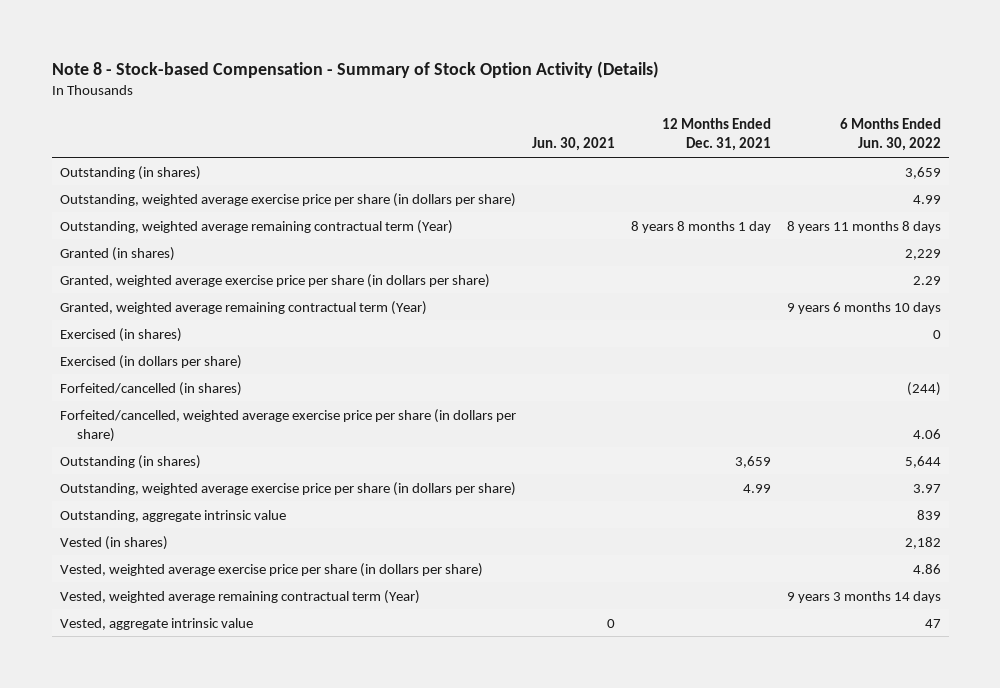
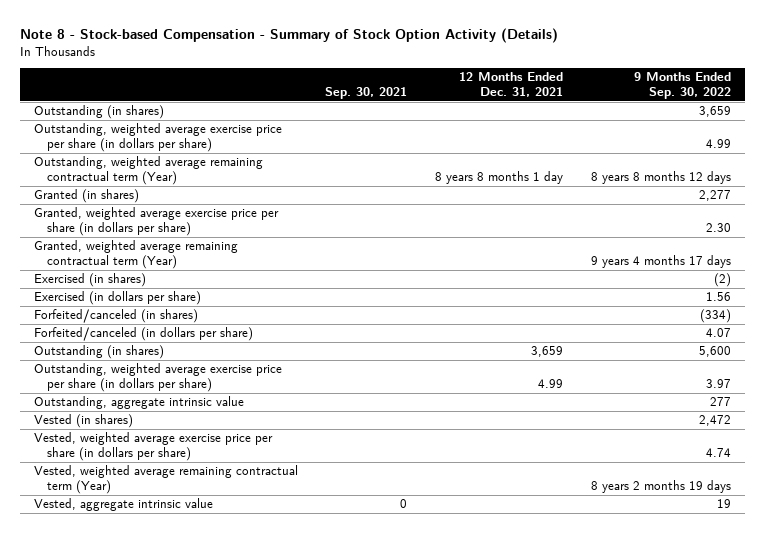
- | Jun. 30, 2021 | 12 Months Ended Dec. 31, 2021 | 6 Months Ended Jun. 30, 2022
+ | Sep. 30, 2021 | 12 Months Ended Dec. 31, 2021 | 9 Months Ended Sep. 30, 2022
- Forfeited/cancelled (in shares) | | | (244)
- Forfeited/cancelled, weighted average exercise price per share (in dollars per share) | | | 4.06
+ Forfeited/canceled (in shares) | | | (334)
+ Forfeited/canceled (in dollars per share) | | | 4.07

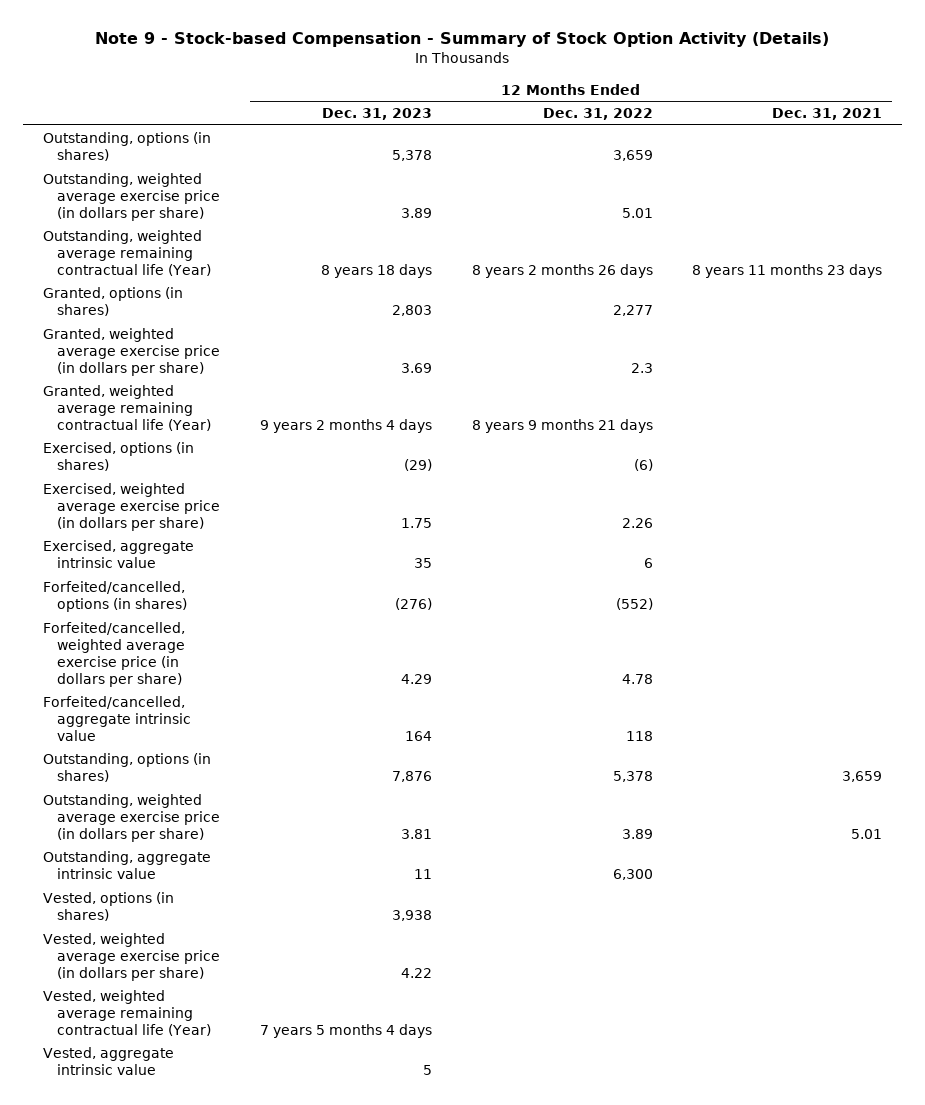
- Note 8 - Stock-based Compensation - Summary of Stock Option Activity (Details)
+ Note 9 - Stock-based Compensation - Summary of Stock Option Activity (Details)
- | Sep. 30, 2021 | 12 Months Ended Dec. 31, 2021 | 9 Months Ended Sep. 30, 2022
+ | 12 Months Ended Dec. 31, 2023 | 12 Months Ended Dec. 31, 2022 | 12 Months Ended Dec. 31, 2021
- Outstanding (in shares) | | | 3,659
- Outstanding, weighted average exercise price per share (in dollars per share) | | | 4.99
- Outstanding, weighted average remaining contractual term (Year) | | 8 years 8 months 1 day | 8 years 8 months 12 days
- Granted (in shares) | | | 2,277
- Granted, weighted average exercise price per share (in dollars per share) | | | 2.30
- Granted, weighted average remaining contractual term (Year) | | | 9 years 4 months 17 days
- Exercised (in shares) | | | (2)
- Exercised (in dollars per share) | | | 1.56
- Forfeited/canceled (in shares) | | | (334)
- Forfeited/canceled (in dollars per share) | | | 4.07
- Outstanding (in shares) | | 3,659 | 5,600
- Outstanding, weighted average exercise price per share (in dollars per share) | | 4.99 | 3.97
+ Outstanding, options (in shares) | 5,378 | 3,659 |
+ Outstanding, weighted average exercise price (in dollars per share) | 3.89 | 5.01 |
+ Outstanding, weighted average remaining contractual life (Year) | 8 years 18 days | 8 years 2 months 26 days | 8 years 11 months 23 days
+ Granted, options (in shares) | 2,803 | 2,277 |
+ Granted, weighted average exercise price (in dollars per share) | 3.69 | 2.3 |
+ Granted, weighted average remaining contractual life (Year) | 9 years 2 months 4 days | 8 years 9 months 21 days |
+ Exercised, options (in shares) | (29) | (6) |
+ Exercised, weighted average exercise price (in dollars per share) | 1.75 | 2.26 |
+ Exercised, aggregate intrinsic value | 35 | 6 |
+ Forfeited/cancelled, options (in shares) | (276) | (552) |
+ Forfeited/cancelled, weighted average exercise price (in dollars per share) | 4.29 | 4.78 |
+ Forfeited/cancelled, aggregate intrinsic value | 164 | 118 |
+ Outstanding, options (in shares) | 7,876 | 5,378 | 3,659
+ Outstanding, weighted average exercise price (in dollars per share) | 3.81 | 3.89 | 5.01
- Vested (in shares) | | | 2,472
- Vested, weighted average exercise price per share (in dollars per share) | | | 4.74
- Vested, weighted average remaining contractual term (Year) | | | 8 years 2 months 19 days
+ Vested, options (in shares) | 3,938 | |
+ Vested, weighted average exercise price (in dollars per share) | 4.22 | |
+ Vested, weighted average remaining contractual life (Year) | 7 years 5 months 4 days | |

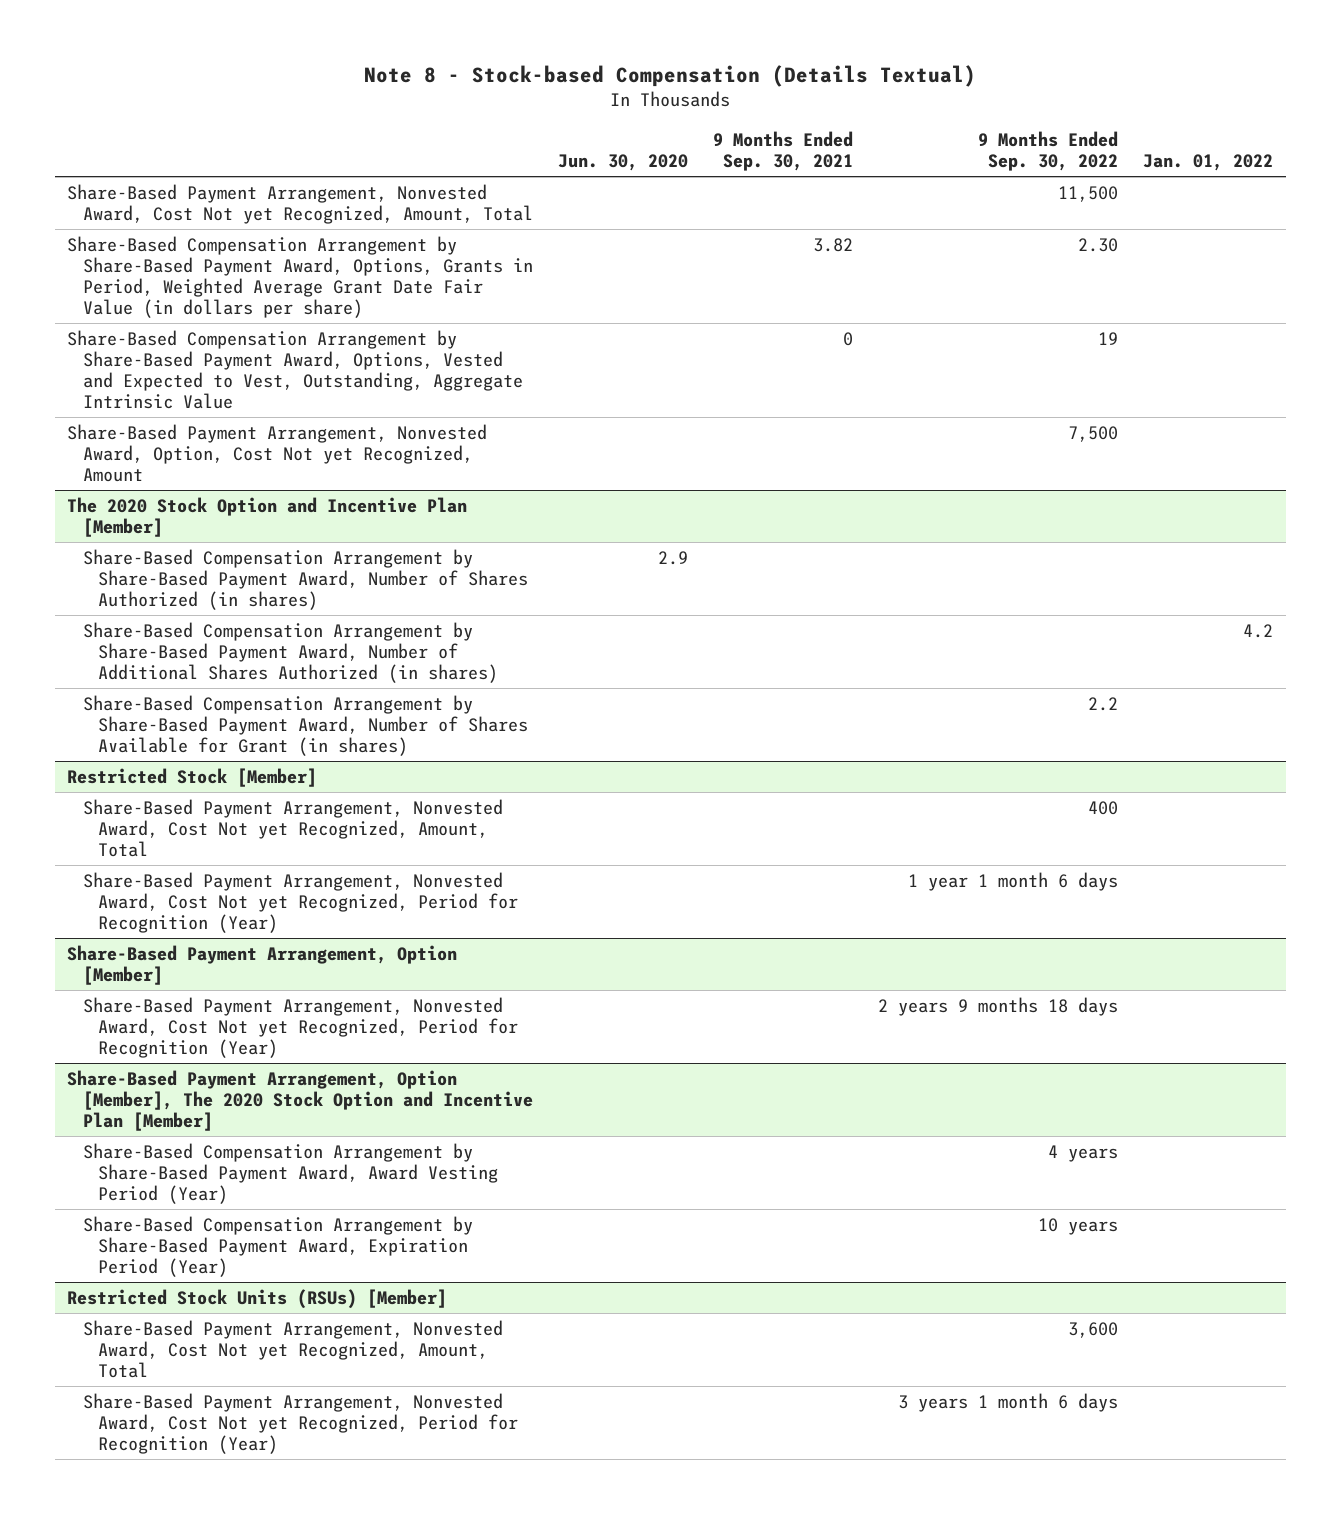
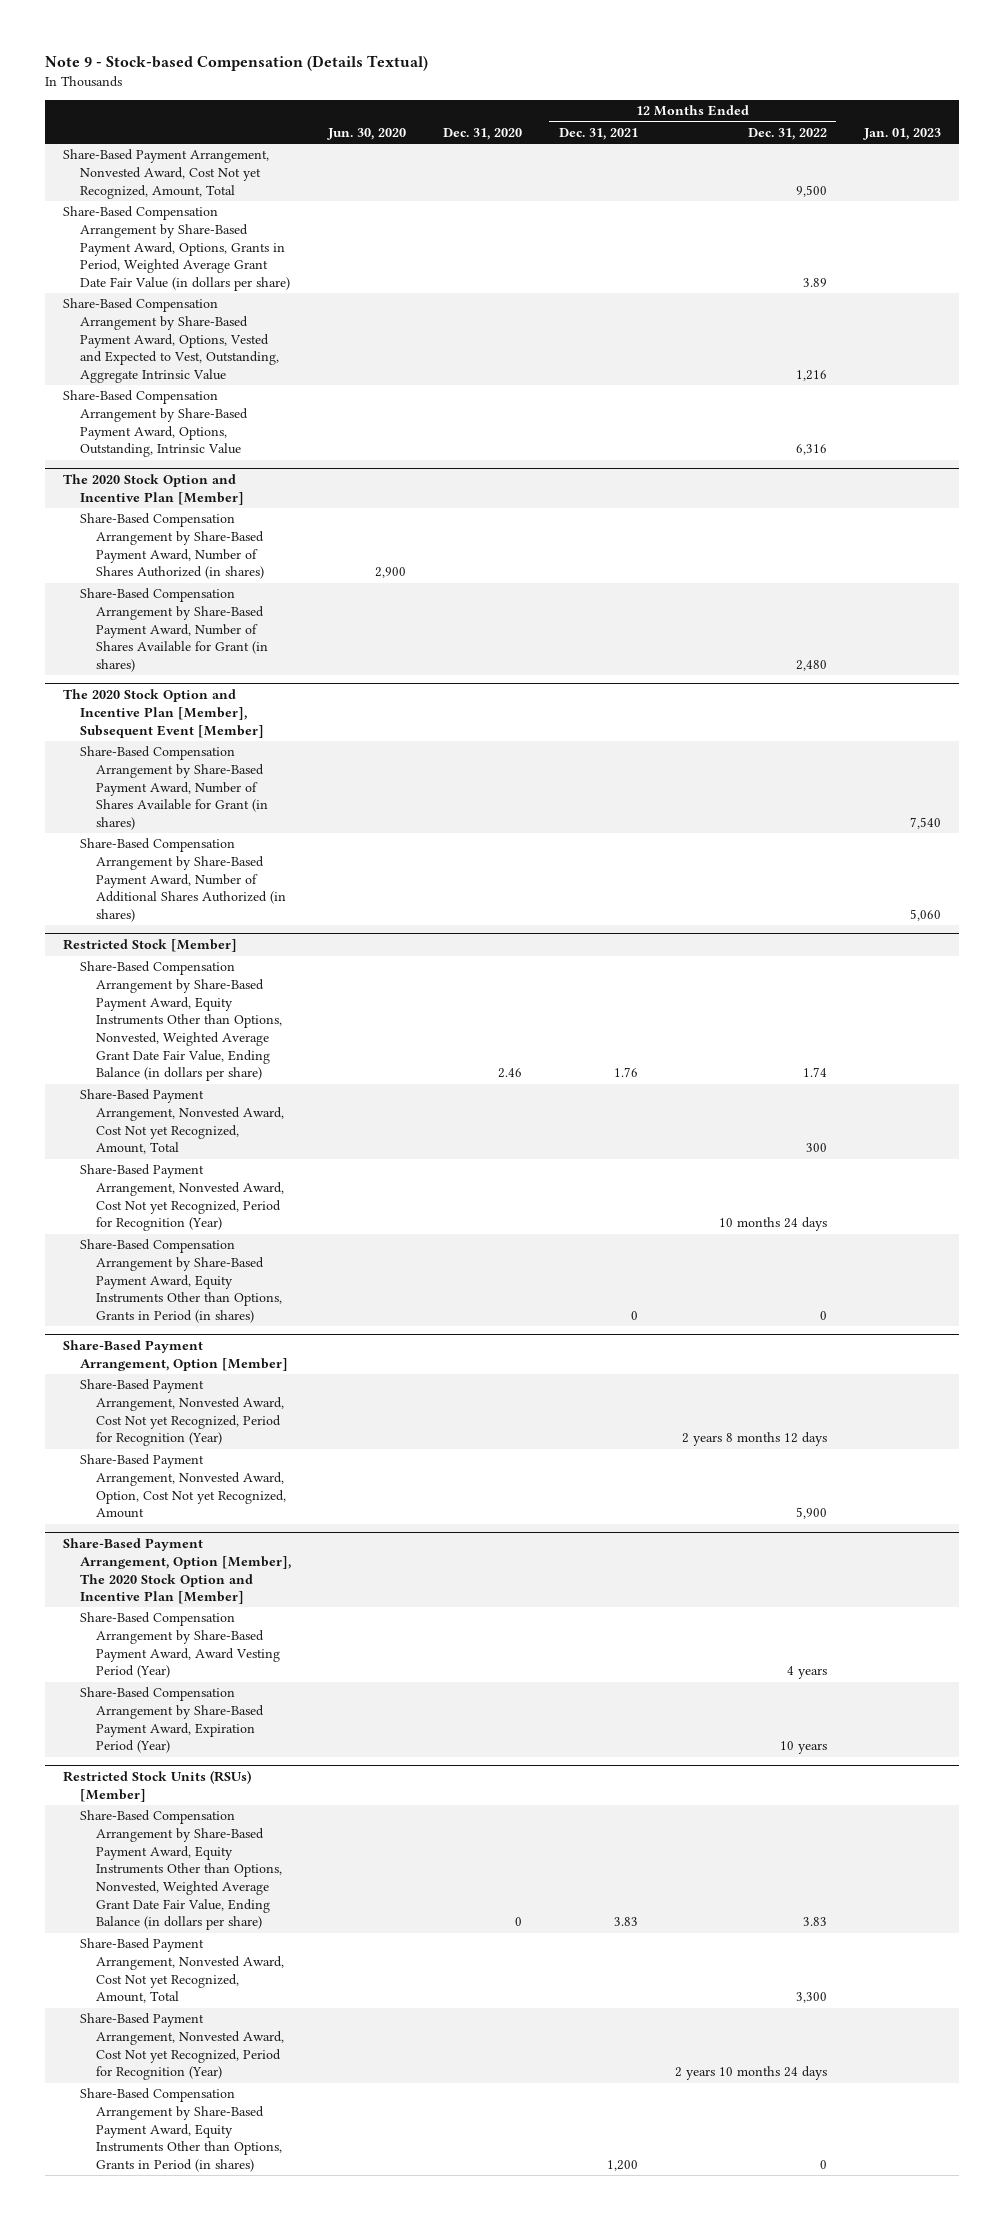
- Note 8 - Stock-based Compensation (Details Textual)
+ Note 9 - Stock-based Compensation (Details Textual)
- | Jun. 30, 2020 | 9 Months Ended Sep. 30, 2021 | 9 Months Ended Sep. 30, 2022 | Jan. 01, 2022
+ | Jun. 30, 2020 | Dec. 31, 2020 | 12 Months Ended Dec. 31, 2021 | 12 Months Ended Dec. 31, 2022 | Jan. 01, 2023
- Share-Based Payment Arrangement, Nonvested Award, Option, Cost Not yet Recognized, Amount | | | 7,500 |
+ Share-Based Compensation Arrangement by Share-Based Payment Award, Options, Outstanding, Intrinsic Value | | | | 6,316 |
@ The 2020 Stock Option and Incentive Plan [Member]
- Share-Based Compensation Arrangement by Share-Based Payment Award, Number of Shares Authorized (in shares) | 2.9 | | |
- Share-Based Compensation Arrangement by Share-Based Payment Award, Number of Additional Shares Authorized (in shares) | | | | 4.2
+ Share-Based Compensation Arrangement by Share-Based Payment Award, Number of Shares Authorized (in shares) | 2,900 | | | |
+ The 2020 Stock Option and Incentive Plan [Member], Subsequent Event [Member]
+ Share-Based Compensation Arrangement by Share-Based Payment Award, Number of Shares Available for Grant (in shares) | | | | | 7,540
+ Share-Based Compensation Arrangement by Share-Based Payment Award, Number of Additional Shares Authorized (in shares) | | | | | 5,060
@ Restricted Stock [Member]
+ Share-Based Compensation Arrangement by Share-Based Payment Award, Equity Instruments Other than Options, Nonvested, Weighted Average Grant Date Fair Value, Ending Balance (in dollars per share) | | 2.46 | 1.76 | 1.74 |
+ Share-Based Compensation Arrangement by Share-Based Payment Award, Equity Instruments Other than Options, Grants in Period (in shares) | | | 0 | 0 |
@ Share-Based Payment Arrangement, Option [Member]
+ Share-Based Payment Arrangement, Nonvested Award, Option, Cost Not yet Recognized, Amount | | | | 5,900 |
@ Restricted Stock Units (RSUs) [Member]
+ Share-Based Compensation Arrangement by Share-Based Payment Award, Equity Instruments Other than Options, Nonvested, Weighted Average Grant Date Fair Value, Ending Balance (in dollars per share) | | 0 | 3.83 | 3.83 |
+ Share-Based Compensation Arrangement by Share-Based Payment Award, Equity Instruments Other than Options, Grants in Period (in shares) | | | 1,200 | 0 |

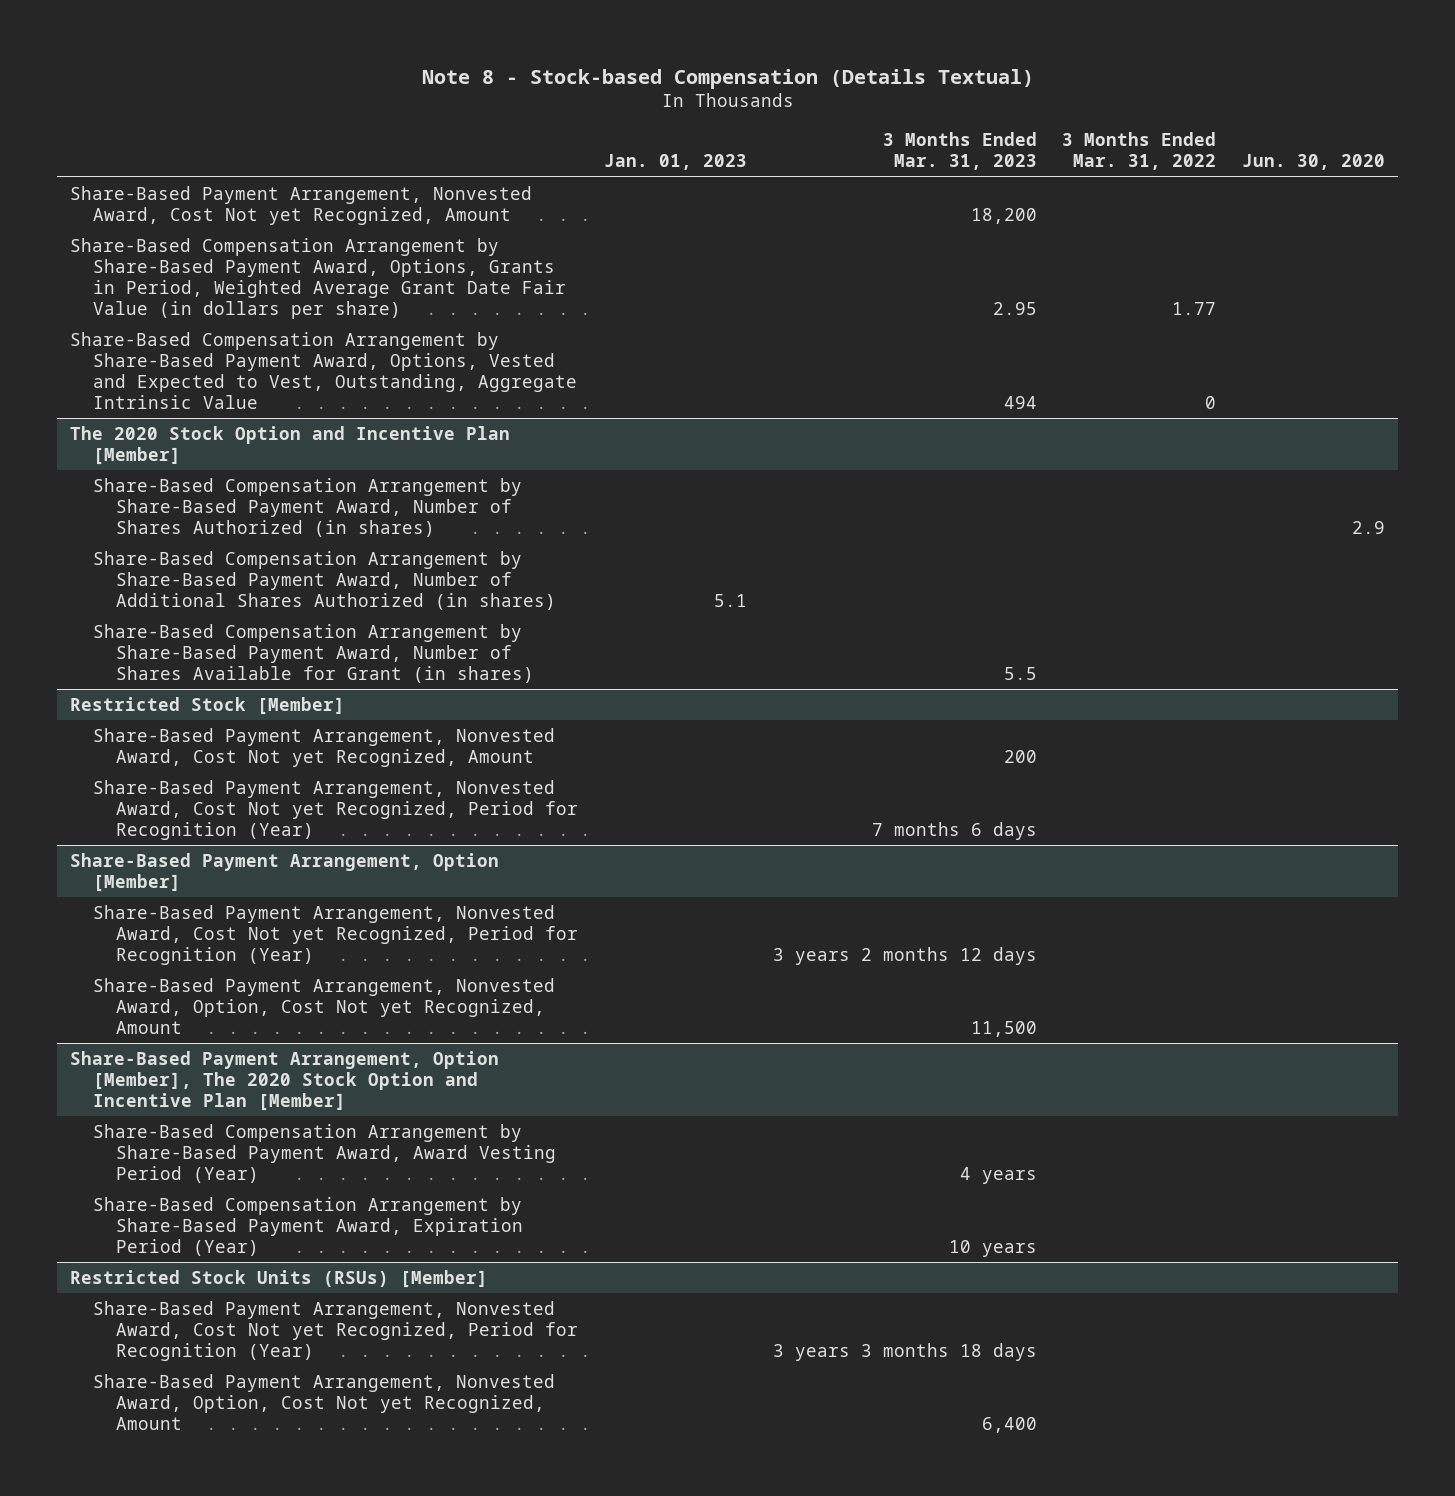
- Note 9 - Stock-based Compensation (Details Textual)
+ Note 8 - Stock-based Compensation (Details Textual)
- | Jun. 30, 2020 | Dec. 31, 2020 | 12 Months Ended Dec. 31, 2021 | 12 Months Ended Dec. 31, 2022 | Jan. 01, 2023
+ | Jan. 01, 2023 | 3 Months Ended Mar. 31, 2023 | 3 Months Ended Mar. 31, 2022 | Jun. 30, 2020
- Share-Based Payment Arrangement, Nonvested Award, Cost Not yet Recognized, Amount, Total | | | | 9,500 |
+ Share-Based Payment Arrangement, Nonvested Award, Cost Not yet Recognized, Amount | | 18,200 | |
- Share-Based Compensation Arrangement by Share-Based Payment Award, Options, Outstanding, Intrinsic Value | | | | 6,316 |
@ The 2020 Stock Option and Incentive Plan [Member]
- Share-Based Compensation Arrangement by Share-Based Payment Award, Number of Shares Authorized (in shares) | 2,900 | | | |
+ Share-Based Compensation Arrangement by Share-Based Payment Award, Number of Shares Authorized (in shares) | | | | 2.9
+ Share-Based Compensation Arrangement by Share-Based Payment Award, Number of Additional Shares Authorized (in shares) | 5.1 | | |
- The 2020 Stock Option and Incentive Plan [Member], Subsequent Event [Member]
- Share-Based Compensation Arrangement by Share-Based Payment Award, Number of Shares Available for Grant (in shares) | | | | | 7,540
- Share-Based Compensation Arrangement by Share-Based Payment Award, Number of Additional Shares Authorized (in shares) | | | | | 5,060
@ Restricted Stock [Member]
- Share-Based Compensation Arrangement by Share-Based Payment Award, Equity Instruments Other than Options, Nonvested, Weighted Average Grant Date Fair Value, Ending Balance (in dollars per share) | | 2.46 | 1.76 | 1.74 |
- Share-Based Payment Arrangement, Nonvested Award, Cost Not yet Recognized, Amount, Total | | | | 300 |
+ Share-Based Payment Arrangement, Nonvested Award, Cost Not yet Recognized, Amount | | 200 | |
- Share-Based Compensation Arrangement by Share-Based Payment Award, Equity Instruments Other than Options, Grants in Period (in shares) | | | 0 | 0 |
@ Restricted Stock Units (RSUs) [Member]
- Share-Based Compensation Arrangement by Share-Based Payment Award, Equity Instruments Other than Options, Nonvested, Weighted Average Grant Date Fair Value, Ending Balance (in dollars per share) | | 0 | 3.83 | 3.83 |
- Share-Based Payment Arrangement, Nonvested Award, Cost Not yet Recognized, Amount, Total | | | | 3,300 |
- Share-Based Compensation Arrangement by Share-Based Payment Award, Equity Instruments Other than Options, Grants in Period (in shares) | | | 1,200 | 0 |
+ Share-Based Payment Arrangement, Nonvested Award, Option, Cost Not yet Recognized, Amount | | 6,400 | |

